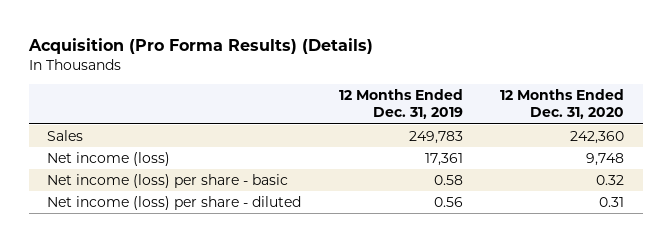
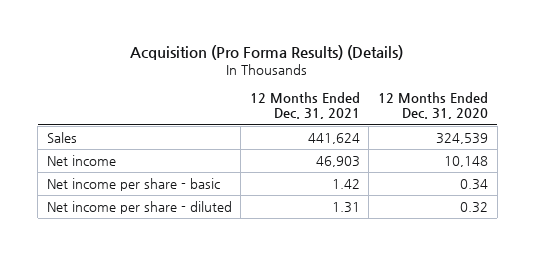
- | 12 Months Ended Dec. 31, 2019 | 12 Months Ended Dec. 31, 2020
+ | 12 Months Ended Dec. 31, 2021 | 12 Months Ended Dec. 31, 2020
- Sales | 249,783 | 242,360
- Net income (loss) | 17,361 | 9,748
- Net income (loss) per share - basic | 0.58 | 0.32
- Net income (loss) per share - diluted | 0.56 | 0.31
+ Sales | 441,624 | 324,539
+ Net income | 46,903 | 10,148
+ Net income per share - basic | 1.42 | 0.34
+ Net income per share - diluted | 1.31 | 0.32

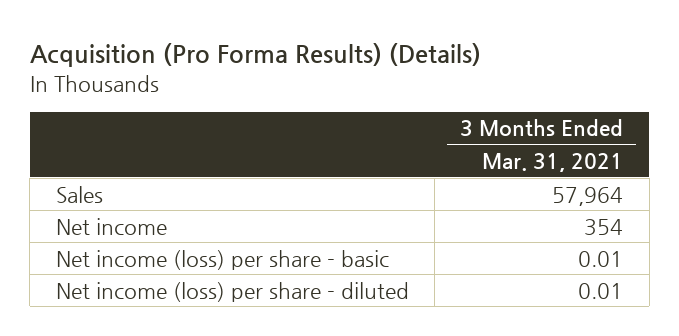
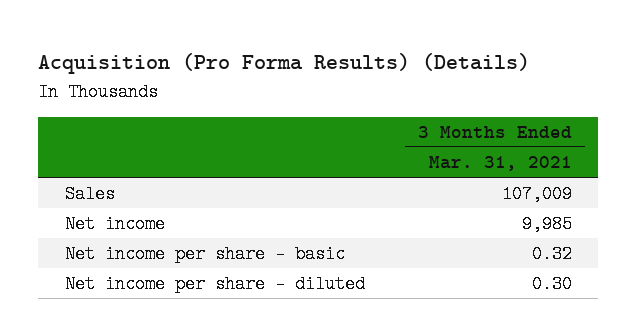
- Sales | 57,964
- Net income | 354
- Net income (loss) per share - basic | 0.01
- Net income (loss) per share - diluted | 0.01
+ Sales | 107,009
+ Net income | 9,985
+ Net income per share - basic | 0.32
+ Net income per share - diluted | 0.30

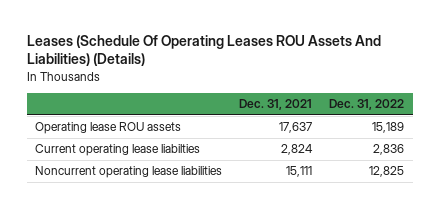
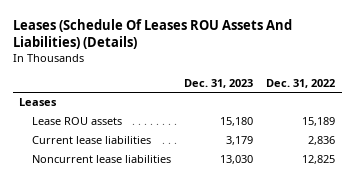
- Leases (Schedule Of Operating Leases ROU Assets And Liabilities) (Details)
+ Leases (Schedule Of Leases ROU Assets And Liabilities) (Details)
- | Dec. 31, 2021 | Dec. 31, 2022
+ | Dec. 31, 2023 | Dec. 31, 2022
- Operating lease ROU assets | 17,637 | 15,189
- Current operating lease liabilties | 2,824 | 2,836
- Noncurrent operating lease liabilities | 15,111 | 12,825
+ Leases
+ Lease ROU assets | 15,180 | 15,189
+ Current lease liabilities | 3,179 | 2,836
+ Noncurrent lease liabilities | 13,030 | 12,825

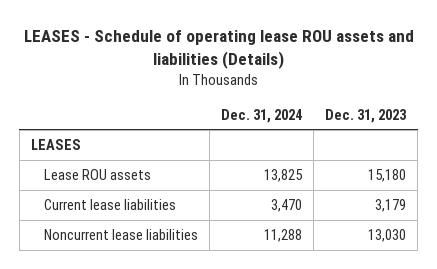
- Leases (Schedule Of Leases ROU Assets And Liabilities) (Details)
+ LEASES - Schedule of operating lease ROU assets and liabilities (Details)
- | Dec. 31, 2023 | Dec. 31, 2022
+ | Dec. 31, 2024 | Dec. 31, 2023
- Leases
+ LEASES

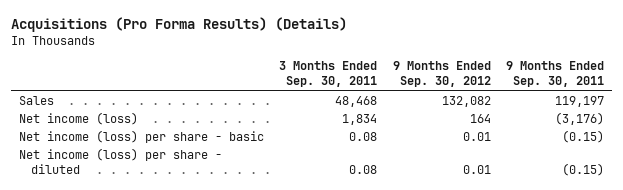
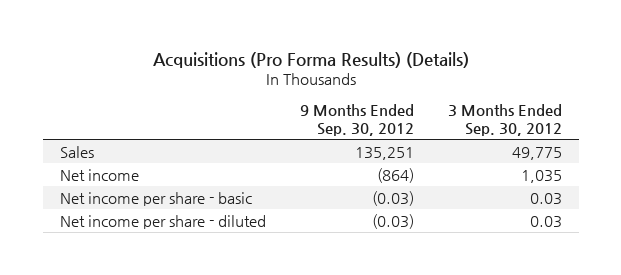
- | 3 Months Ended Sep. 30, 2011 | 9 Months Ended Sep. 30, 2012 | 9 Months Ended Sep. 30, 2011
+ | 9 Months Ended Sep. 30, 2012 | 3 Months Ended Sep. 30, 2012
- Sales | 48,468 | 132,082 | 119,197
- Net income (loss) | 1,834 | 164 | (3,176)
- Net income (loss) per share - basic | 0.08 | 0.01 | (0.15)
- Net income (loss) per share - diluted | 0.08 | 0.01 | (0.15)
+ Sales | 135,251 | 49,775
+ Net income | (864) | 1,035
+ Net income per share - basic | (0.03) | 0.03
+ Net income per share - diluted | (0.03) | 0.03

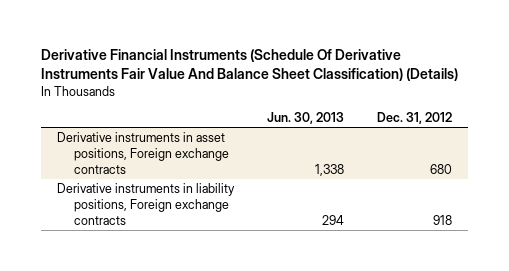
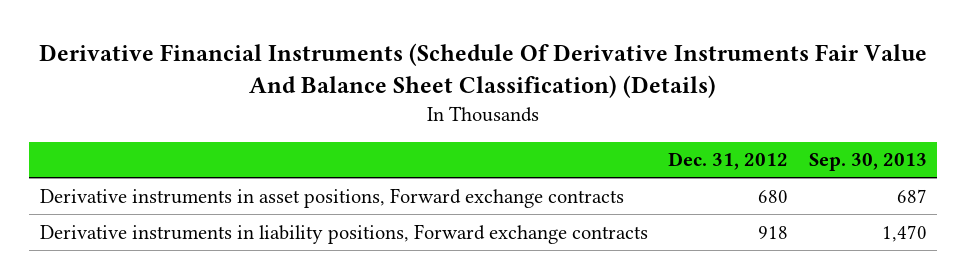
- | Jun. 30, 2013 | Dec. 31, 2012
+ | Dec. 31, 2012 | Sep. 30, 2013
- Derivative instruments in asset positions, Foreign exchange contracts | 1,338 | 680
- Derivative instruments in liability positions, Foreign exchange contracts | 294 | 918
+ Derivative instruments in asset positions, Forward exchange contracts | 680 | 687
+ Derivative instruments in liability positions, Forward exchange contracts | 918 | 1,470

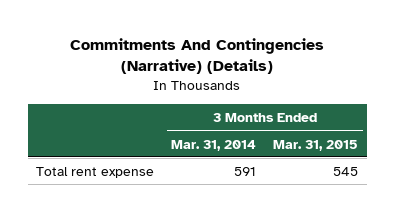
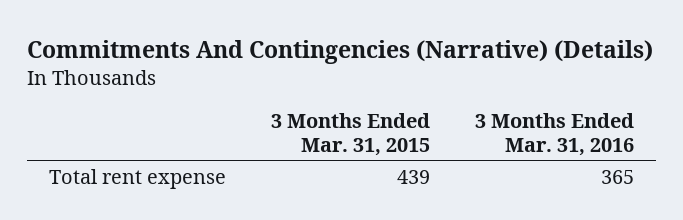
- | 3 Months Ended Mar. 31, 2014 | 3 Months Ended Mar. 31, 2015
+ | 3 Months Ended Mar. 31, 2015 | 3 Months Ended Mar. 31, 2016
- Total rent expense | 591 | 545
+ Total rent expense | 439 | 365

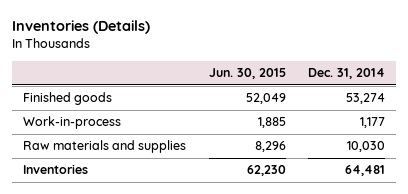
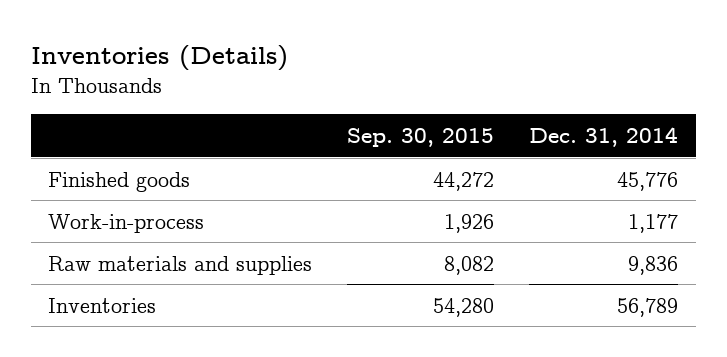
- | Jun. 30, 2015 | Dec. 31, 2014
+ | Sep. 30, 2015 | Dec. 31, 2014
- Finished goods | 52,049 | 53,274
+ Finished goods | 44,272 | 45,776
- Raw materials and supplies | 8,296 | 10,030
- Inventories | 62,230 | 64,481
+ Raw materials and supplies | 8,082 | 9,836
+ Inventories | 54,280 | 56,789

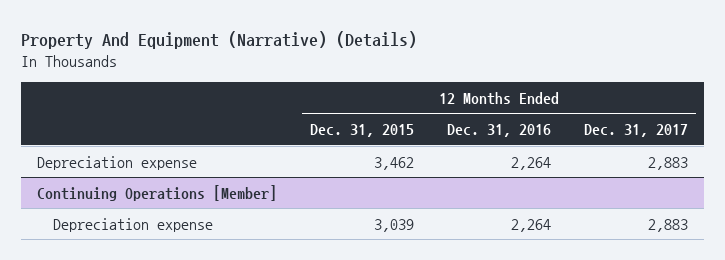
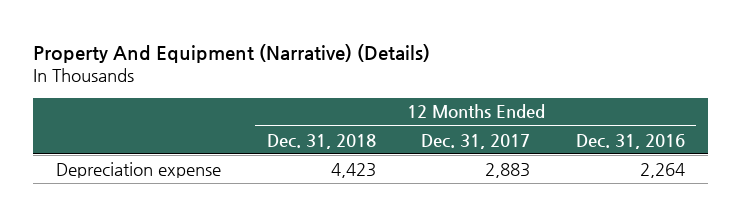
- | 12 Months Ended Dec. 31, 2015 | 12 Months Ended Dec. 31, 2016 | 12 Months Ended Dec. 31, 2017
+ | 12 Months Ended Dec. 31, 2018 | 12 Months Ended Dec. 31, 2017 | 12 Months Ended Dec. 31, 2016
- Continuing Operations [Member]
- Depreciation expense | 3,039 | 2,264 | 2,883

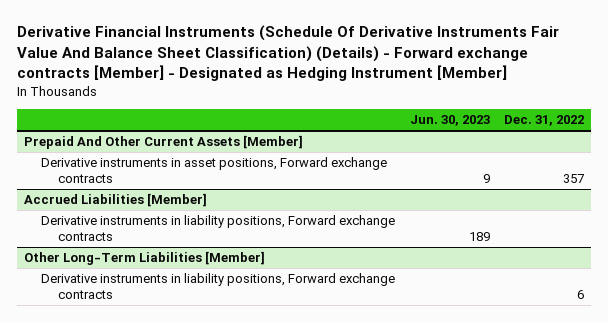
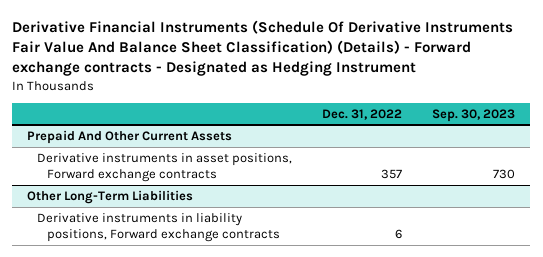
- Derivative Financial Instruments (Schedule Of Derivative Instruments Fair Value And Balance Sheet Classification) (Details) - Forward exchange contracts [Member] - Designated as Hedging Instrument [Member]
+ Derivative Financial Instruments (Schedule Of Derivative Instruments Fair Value And Balance Sheet Classification) (Details) - Forward exchange contracts - Designated as Hedging Instrument
- | Jun. 30, 2023 | Dec. 31, 2022
+ | Dec. 31, 2022 | Sep. 30, 2023
- Prepaid And Other Current Assets [Member]
+ Prepaid And Other Current Assets
- Accrued Liabilities [Member]
- Derivative instruments in liability positions, Forward exchange contracts | 189 |
- Other Long-Term Liabilities [Member]
+ Other Long-Term Liabilities

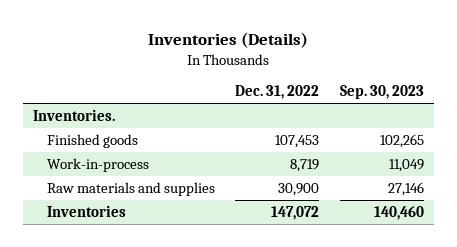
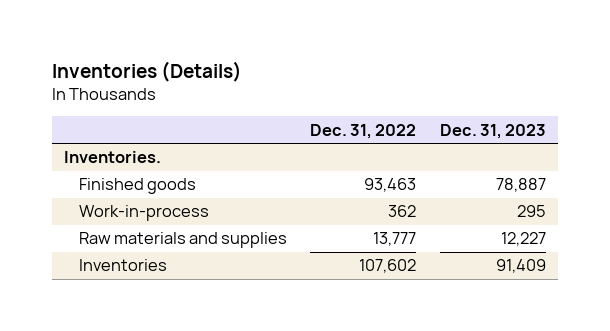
- | Dec. 31, 2022 | Sep. 30, 2023
+ | Dec. 31, 2022 | Dec. 31, 2023
- Finished goods | 107,453 | 102,265
- Work-in-process | 8,719 | 11,049
- Raw materials and supplies | 30,900 | 27,146
- Inventories | 147,072 | 140,460
+ Finished goods | 93,463 | 78,887
+ Work-in-process | 362 | 295
+ Raw materials and supplies | 13,777 | 12,227
+ Inventories | 107,602 | 91,409

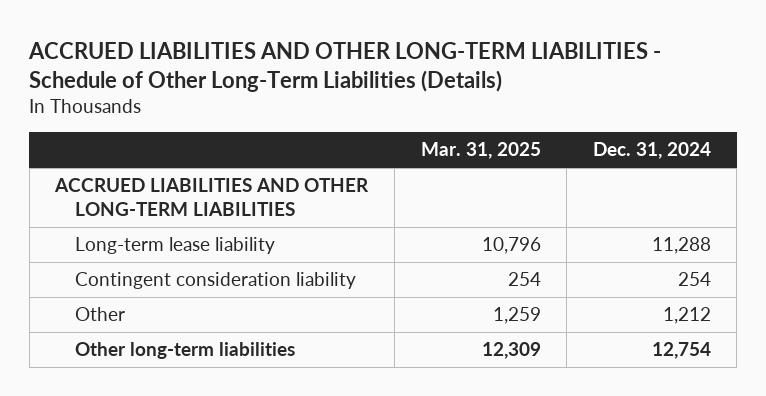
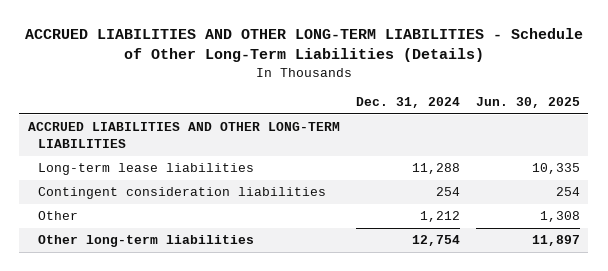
- | Mar. 31, 2025 | Dec. 31, 2024
+ | Dec. 31, 2024 | Jun. 30, 2025
- Long-term lease liability | 10,796 | 11,288
- Contingent consideration liability | 254 | 254
+ Long-term lease liabilities | 11,288 | 10,335
+ Contingent consideration liabilities | 254 | 254

